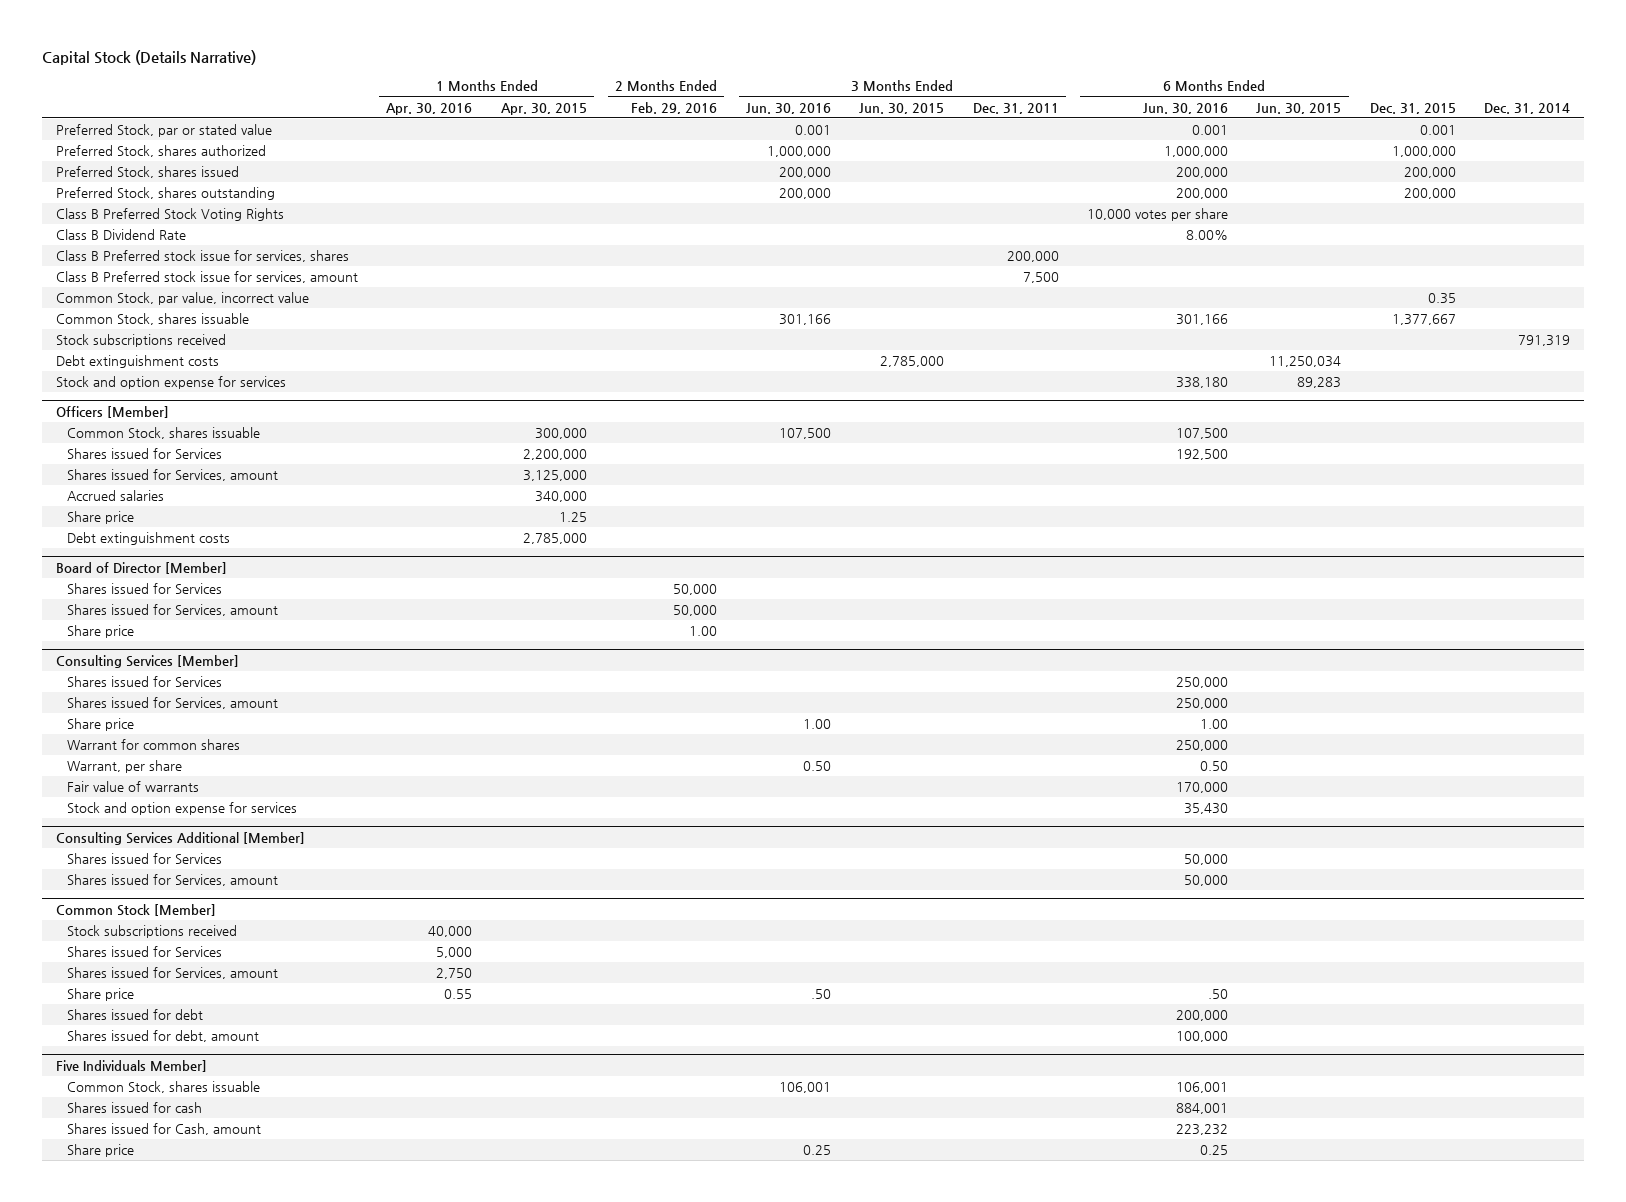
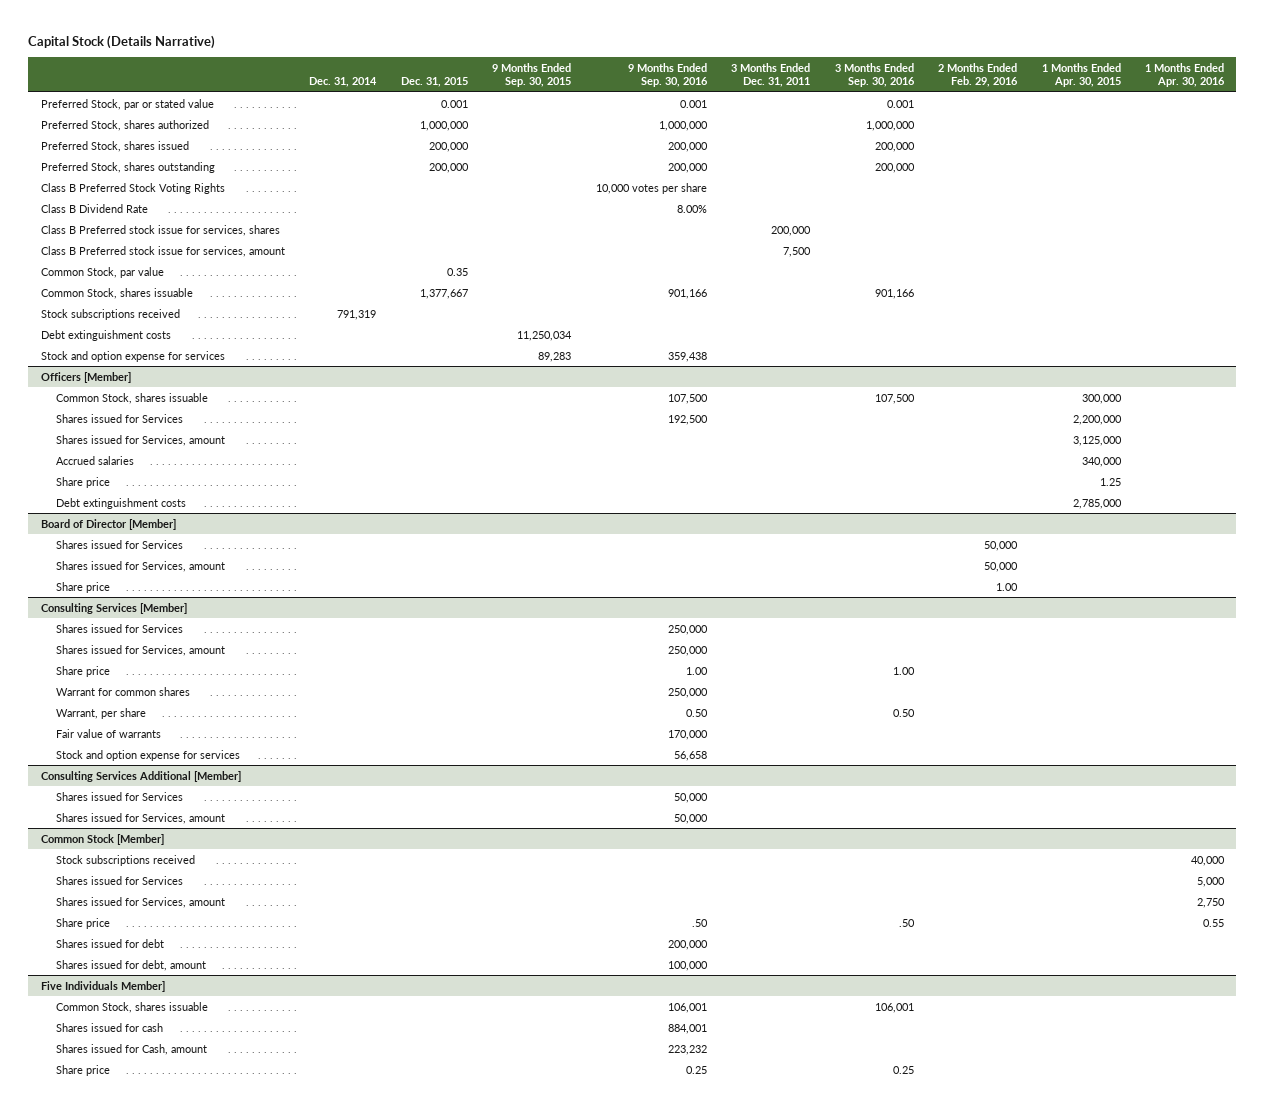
- | 1 Months Ended Apr. 30, 2016 | 1 Months Ended Apr. 30, 2015 | 2 Months Ended Feb. 29, 2016 | 3 Months Ended Jun. 30, 2016 | 3 Months Ended Jun. 30, 2015 | 3 Months Ended Dec. 31, 2011 | 6 Months Ended Jun. 30, 2016 | 6 Months Ended Jun. 30, 2015 | Dec. 31, 2015 | Dec. 31, 2014
+ | Dec. 31, 2014 | Dec. 31, 2015 | 9 Months Ended Sep. 30, 2015 | 9 Months Ended Sep. 30, 2016 | 3 Months Ended Dec. 31, 2011 | 3 Months Ended Sep. 30, 2016 | 2 Months Ended Feb. 29, 2016 | 1 Months Ended Apr. 30, 2015 | 1 Months Ended Apr. 30, 2016
- Common Stock, par value, incorrect value | | | | | | | | | 0.35 |
+ Common Stock, par value | | 0.35 | | | | | | |

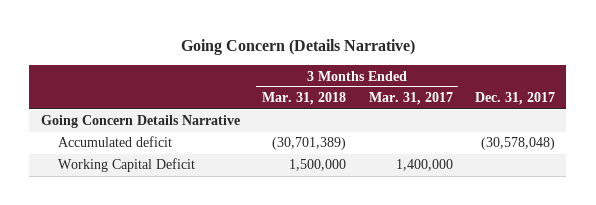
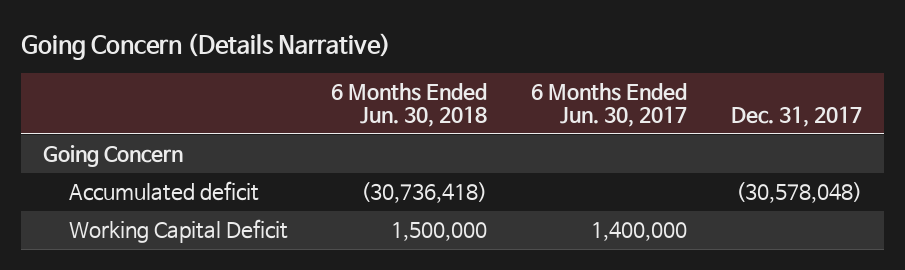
- | 3 Months Ended Mar. 31, 2018 | 3 Months Ended Mar. 31, 2017 | Dec. 31, 2017
+ | 6 Months Ended Jun. 30, 2018 | 6 Months Ended Jun. 30, 2017 | Dec. 31, 2017
- Going Concern Details Narrative
+ Going Concern

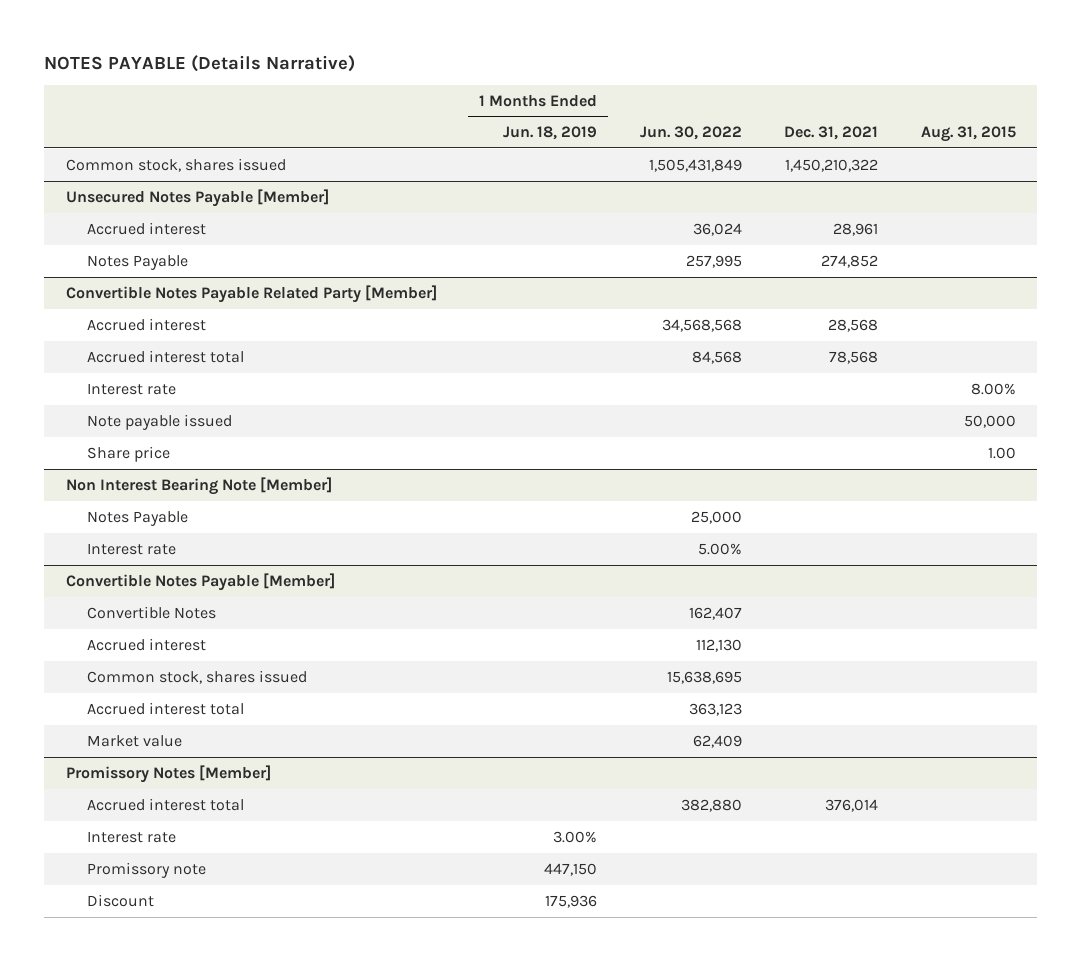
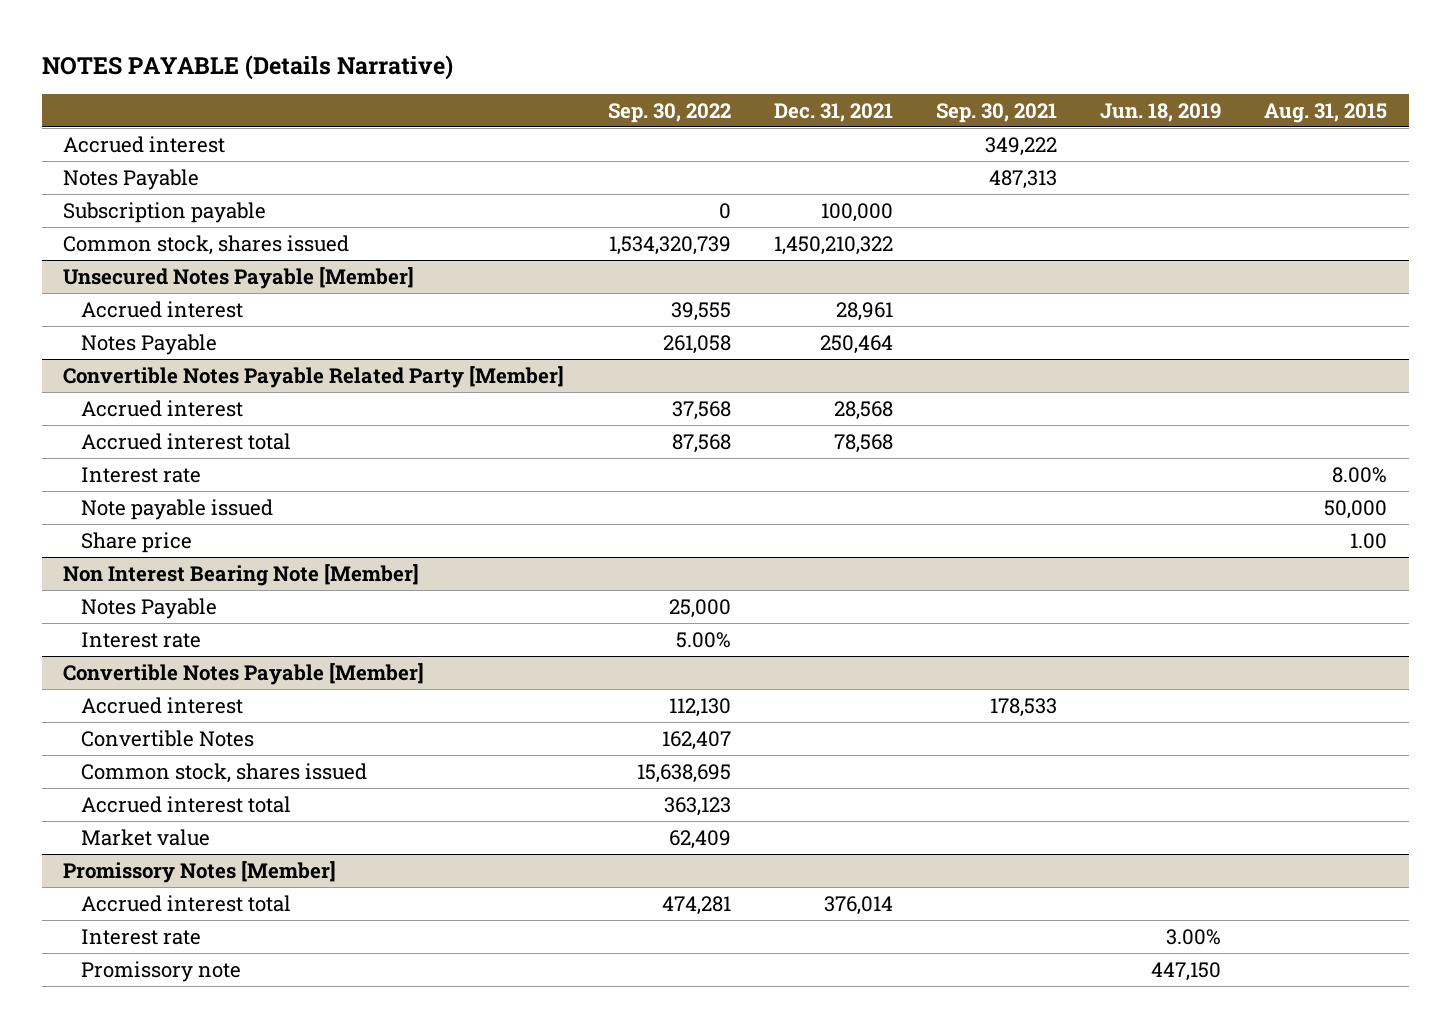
- | 1 Months Ended Jun. 18, 2019 | Jun. 30, 2022 | Dec. 31, 2021 | Aug. 31, 2015
+ | Sep. 30, 2022 | Dec. 31, 2021 | Sep. 30, 2021 | Jun. 18, 2019 | Aug. 31, 2015
+ Accrued interest | | | 349,222 | |
+ Notes Payable | | | 487,313 | |
+ Subscription payable | 0 | 100,000 | | |
@ Unsecured Notes Payable [Member]
- Notes Payable | | 257,995 | 274,852 |
+ Notes Payable | 261,058 | 250,464 | | |
@ Convertible Notes Payable [Member]
moved down: Convertible Notes | 162,407 | | | |
@ Promissory Notes [Member]
- Discount | 175,936 | | |

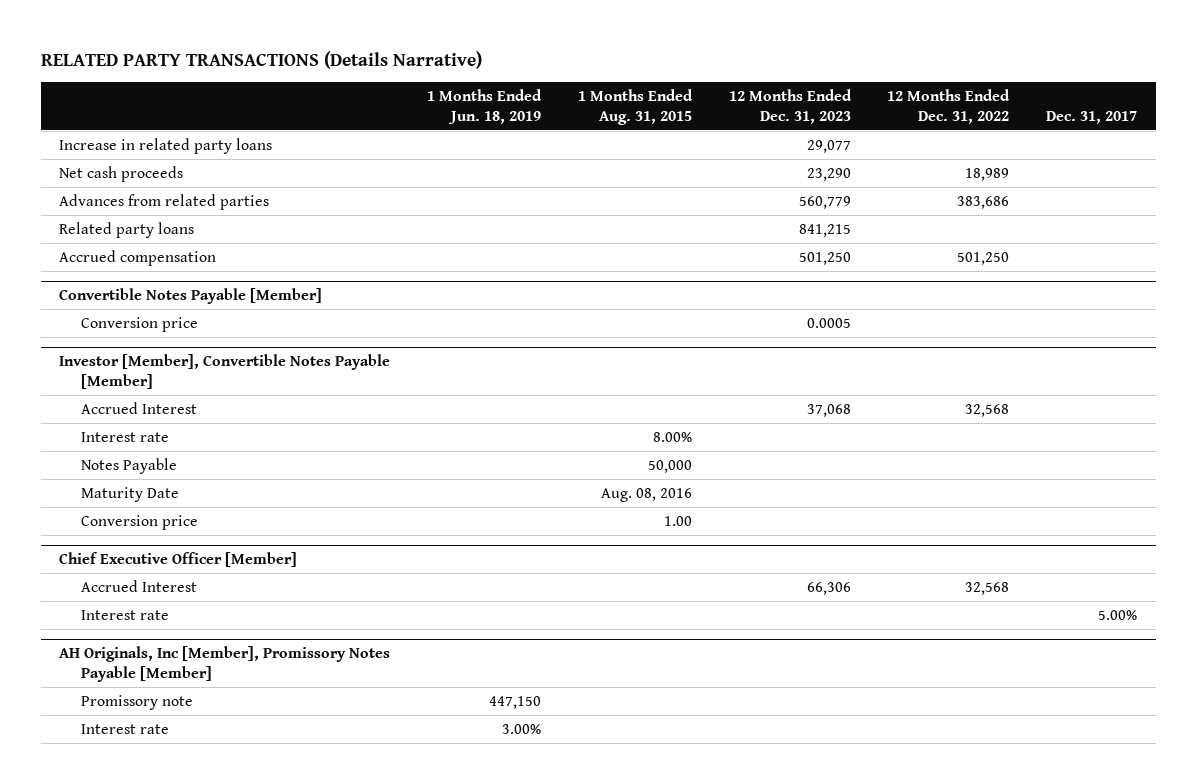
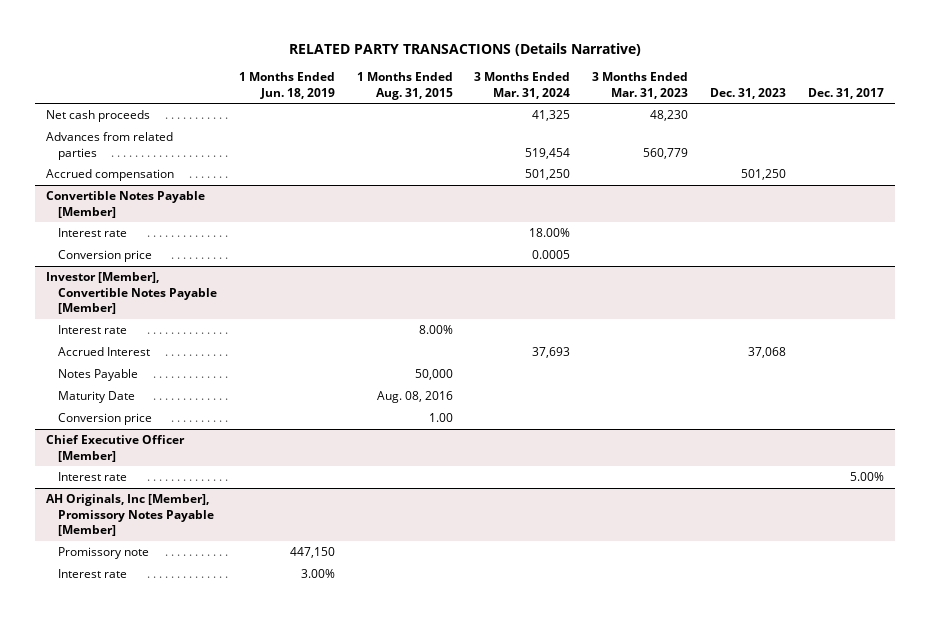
- | 1 Months Ended Jun. 18, 2019 | 1 Months Ended Aug. 31, 2015 | 12 Months Ended Dec. 31, 2023 | 12 Months Ended Dec. 31, 2022 | Dec. 31, 2017
+ | 1 Months Ended Jun. 18, 2019 | 1 Months Ended Aug. 31, 2015 | 3 Months Ended Mar. 31, 2024 | 3 Months Ended Mar. 31, 2023 | Dec. 31, 2023 | Dec. 31, 2017
- Increase in related party loans | | | 29,077 | |
- Related party loans | | | 841,215 | |
@ Convertible Notes Payable [Member]
+ Interest rate | | | 18.00% | | |
@ Investor [Member], Convertible Notes Payable [Member]
moved down: Accrued Interest | | | 37,693 | | 37,068 |
@ Chief Executive Officer [Member]
- Accrued Interest | | | 66,306 | 32,568 |

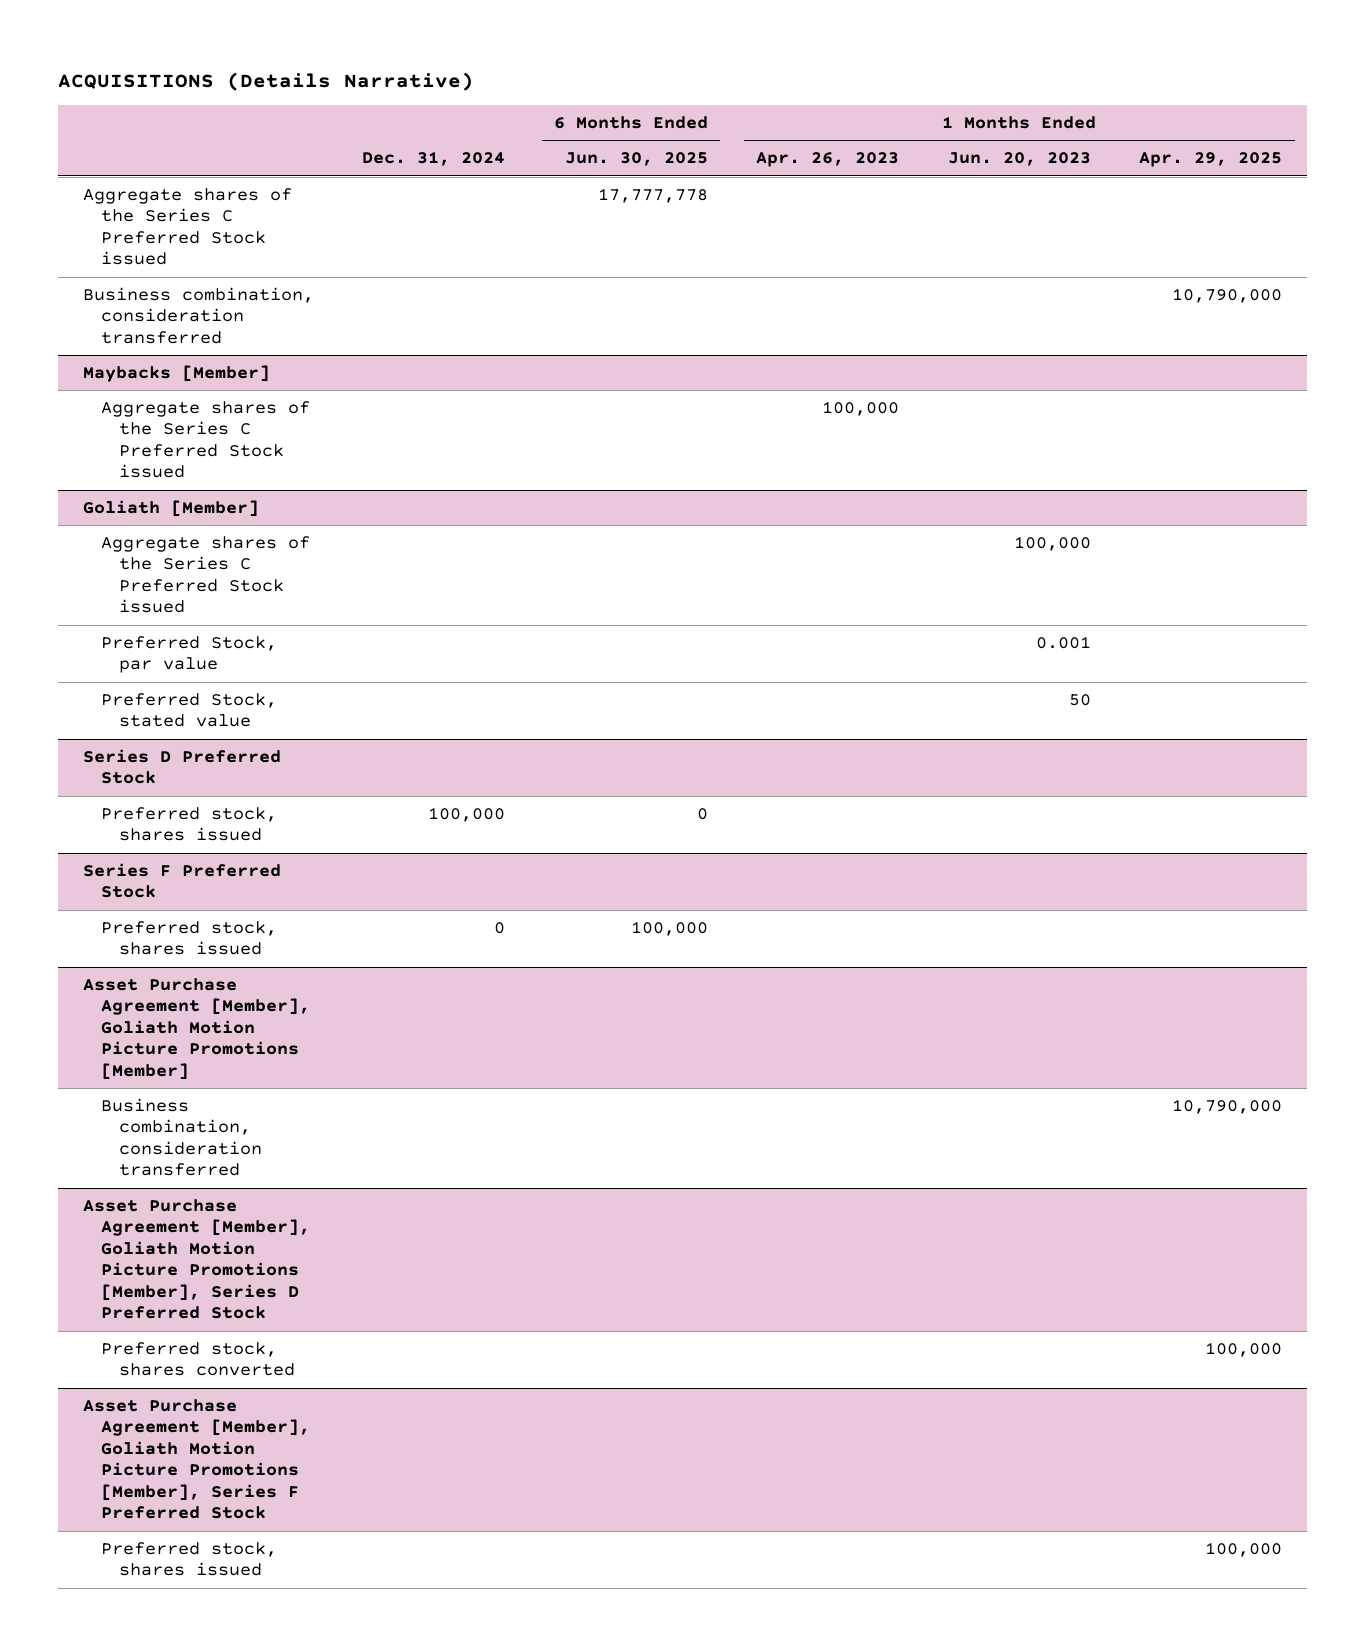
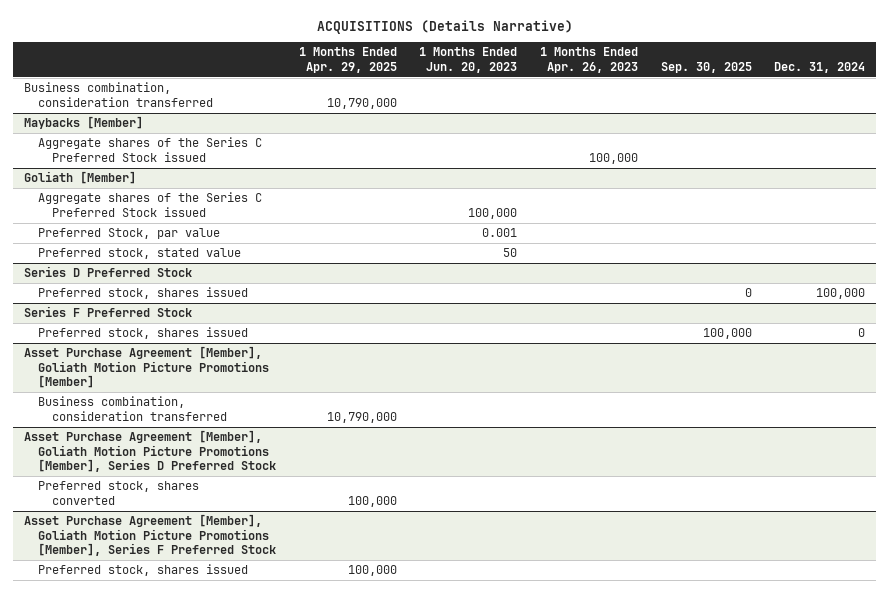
- | Dec. 31, 2024 | 6 Months Ended Jun. 30, 2025 | 1 Months Ended Apr. 26, 2023 | 1 Months Ended Jun. 20, 2023 | 1 Months Ended Apr. 29, 2025
+ | 1 Months Ended Apr. 29, 2025 | 1 Months Ended Jun. 20, 2023 | 1 Months Ended Apr. 26, 2023 | Sep. 30, 2025 | Dec. 31, 2024
- Aggregate shares of the Series C Preferred Stock issued | | 17,777,778 | | |
@ Goliath [Member]
- Preferred Stock, stated value | | | | 50 |
+ Preferred stock, stated value | | 50 | | |

